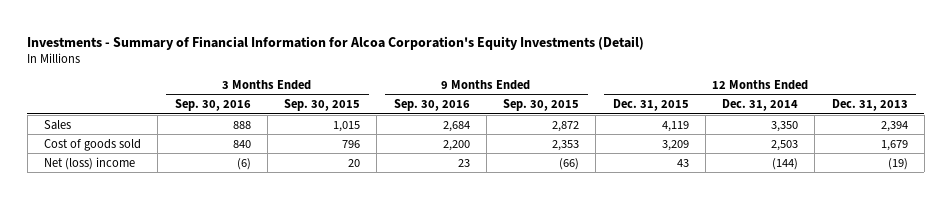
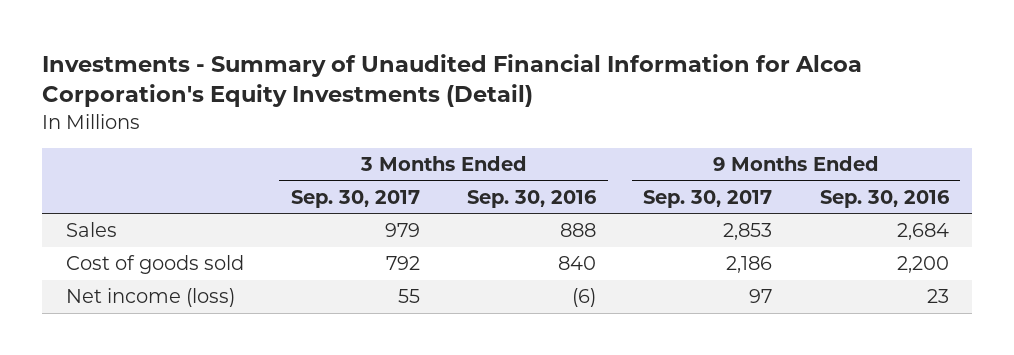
- Investments - Summary of Financial Information for Alcoa Corporation's Equity Investments (Detail)
+ Investments - Summary of Unaudited Financial Information for Alcoa Corporation's Equity Investments (Detail)
- | 3 Months Ended Sep. 30, 2016 | 3 Months Ended Sep. 30, 2015 | 9 Months Ended Sep. 30, 2016 | 9 Months Ended Sep. 30, 2015 | 12 Months Ended Dec. 31, 2015 | 12 Months Ended Dec. 31, 2014 | 12 Months Ended Dec. 31, 2013
+ | 3 Months Ended Sep. 30, 2017 | 3 Months Ended Sep. 30, 2016 | 9 Months Ended Sep. 30, 2017 | 9 Months Ended Sep. 30, 2016
- Net (loss) income | (6) | 20 | 23 | (66) | 43 | (144) | (19)
+ Net income (loss) | 55 | (6) | 97 | 23

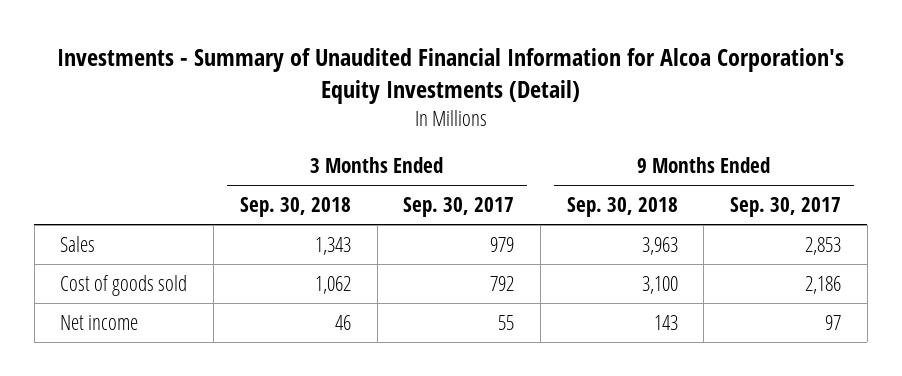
- | 3 Months Ended Sep. 30, 2017 | 3 Months Ended Sep. 30, 2016 | 9 Months Ended Sep. 30, 2017 | 9 Months Ended Sep. 30, 2016
+ | 3 Months Ended Sep. 30, 2018 | 3 Months Ended Sep. 30, 2017 | 9 Months Ended Sep. 30, 2018 | 9 Months Ended Sep. 30, 2017
- Net income (loss) | 55 | (6) | 97 | 23
+ Net income | 46 | 55 | 143 | 97

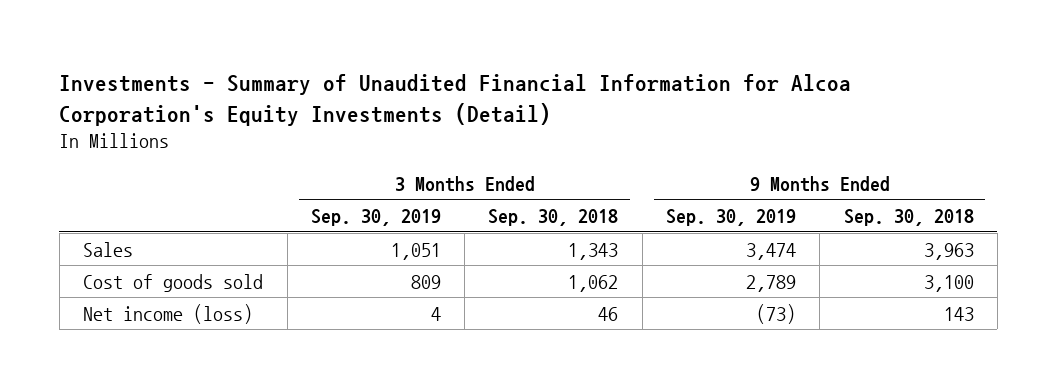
- | 3 Months Ended Sep. 30, 2018 | 3 Months Ended Sep. 30, 2017 | 9 Months Ended Sep. 30, 2018 | 9 Months Ended Sep. 30, 2017
+ | 3 Months Ended Sep. 30, 2019 | 3 Months Ended Sep. 30, 2018 | 9 Months Ended Sep. 30, 2019 | 9 Months Ended Sep. 30, 2018
- Net income | 46 | 55 | 143 | 97
+ Net income (loss) | 4 | 46 | (73) | 143

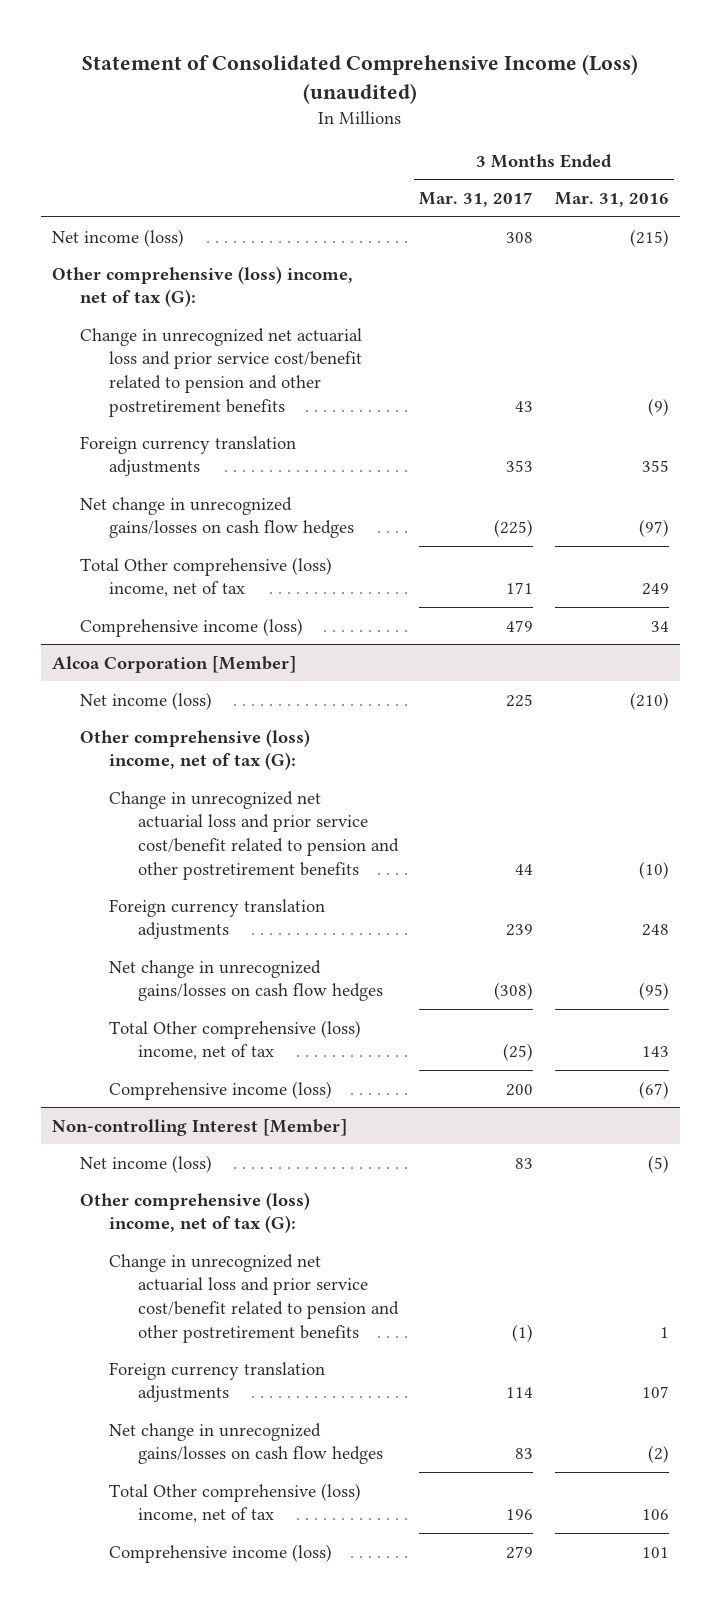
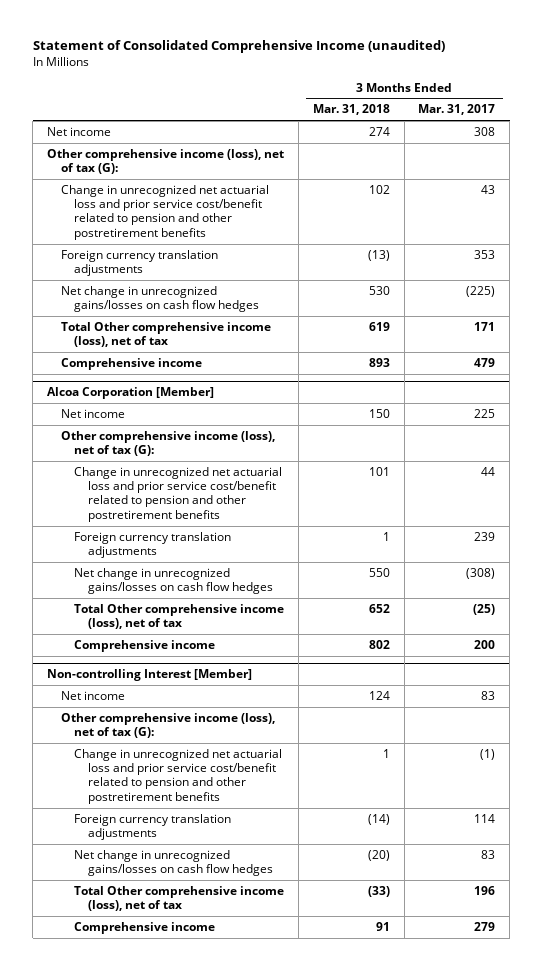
- Statement of Consolidated Comprehensive Income (Loss) (unaudited)
+ Statement of Consolidated Comprehensive Income (unaudited)
- | 3 Months Ended Mar. 31, 2017 | 3 Months Ended Mar. 31, 2016
+ | 3 Months Ended Mar. 31, 2018 | 3 Months Ended Mar. 31, 2017
- Net income (loss) | 308 | (215)
- Other comprehensive (loss) income, net of tax (G):
+ Net income | 274 | 308
+ Other comprehensive income (loss), net of tax (G):
- Total Other comprehensive (loss) income, net of tax | 171 | 249
- Comprehensive income (loss) | 479 | 34
+ Total Other comprehensive income (loss), net of tax | 619 | 171
+ Comprehensive income | 893 | 479
@ Alcoa Corporation [Member]
- Net income (loss) | 225 | (210)
- Other comprehensive (loss) income, net of tax (G):
+ Net income | 150 | 225
+ Other comprehensive income (loss), net of tax (G):
- Total Other comprehensive (loss) income, net of tax | (25) | 143
- Comprehensive income (loss) | 200 | (67)
+ Total Other comprehensive income (loss), net of tax | 652 | (25)
+ Comprehensive income | 802 | 200
@ Non-controlling Interest [Member]
- Net income (loss) | 83 | (5)
- Other comprehensive (loss) income, net of tax (G):
+ Net income | 124 | 83
+ Other comprehensive income (loss), net of tax (G):
- Total Other comprehensive (loss) income, net of tax | 196 | 106
- Comprehensive income (loss) | 279 | 101
+ Total Other comprehensive income (loss), net of tax | (33) | 196
+ Comprehensive income | 91 | 279

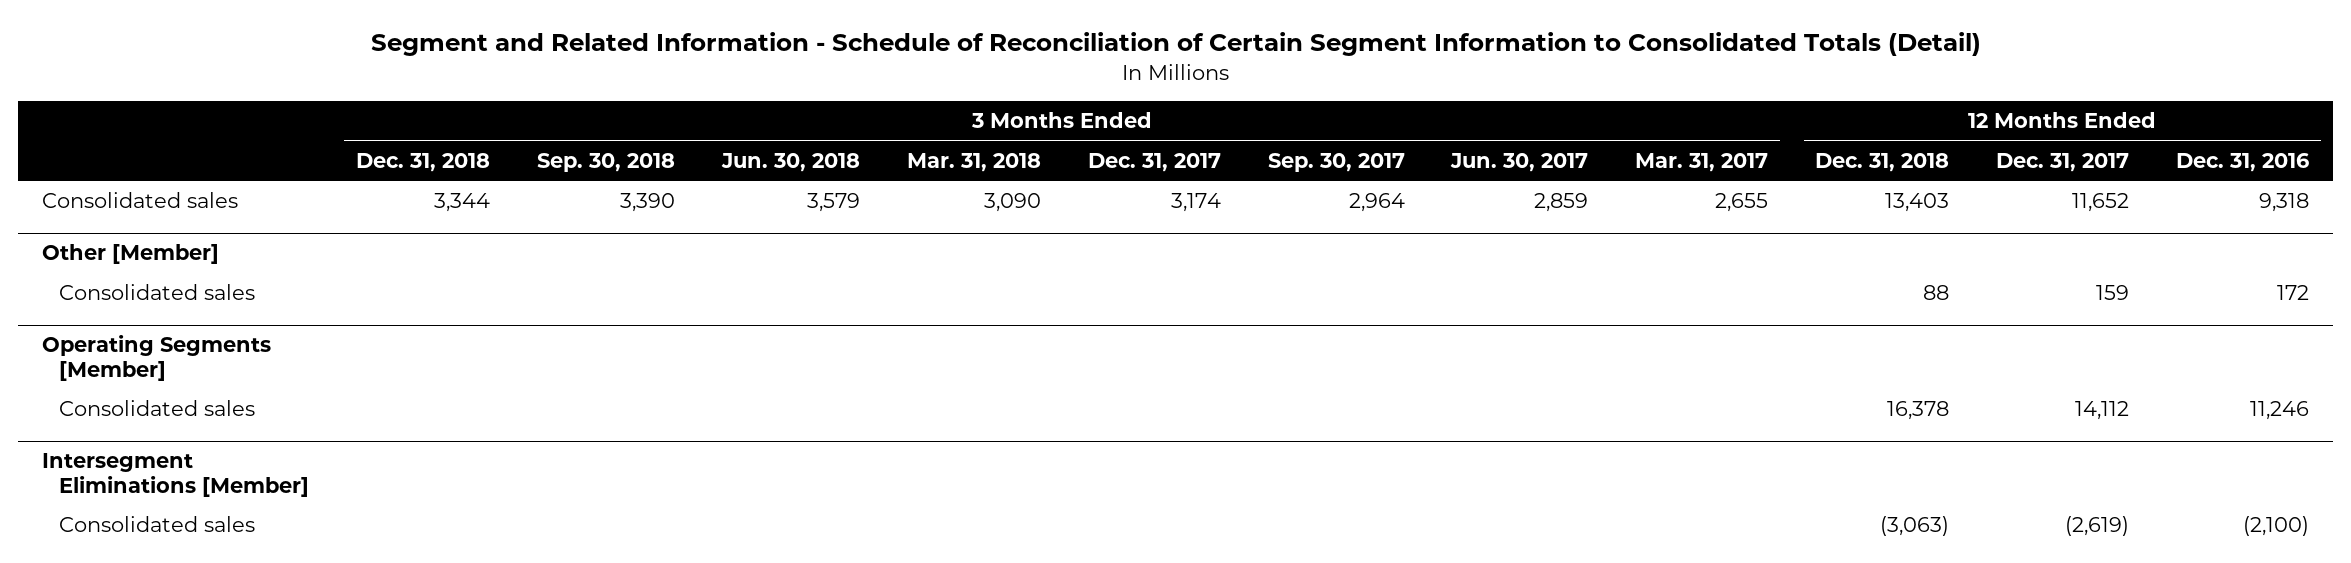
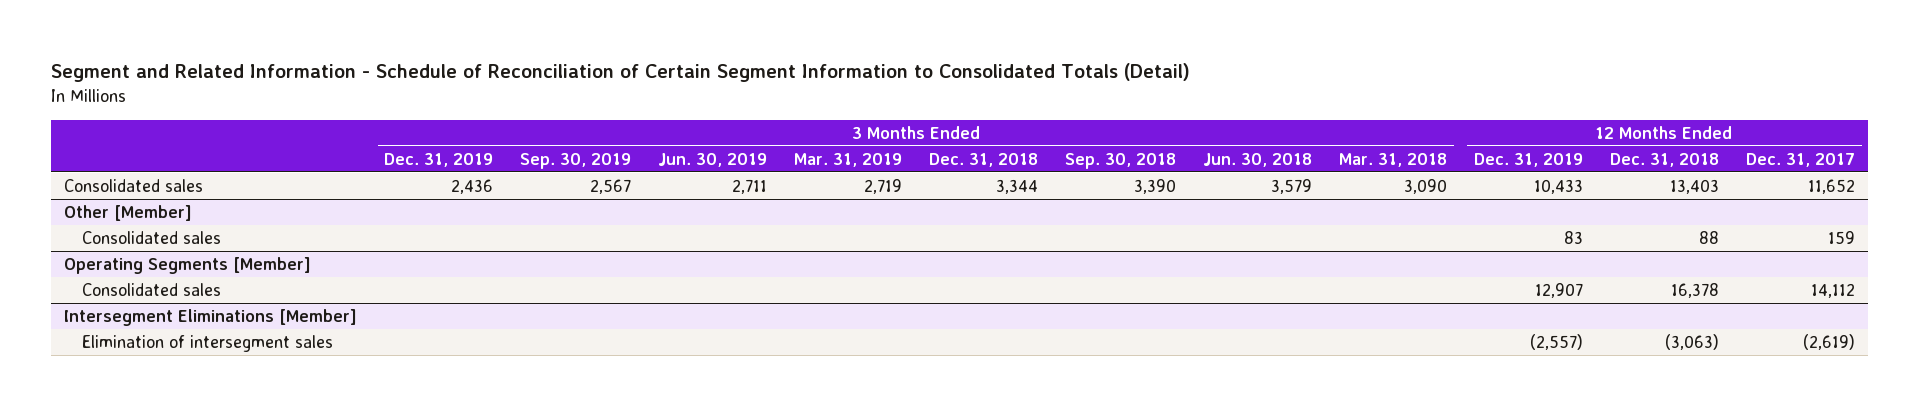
- | 3 Months Ended Dec. 31, 2018 | 3 Months Ended Sep. 30, 2018 | 3 Months Ended Jun. 30, 2018 | 3 Months Ended Mar. 31, 2018 | 3 Months Ended Dec. 31, 2017 | 3 Months Ended Sep. 30, 2017 | 3 Months Ended Jun. 30, 2017 | 3 Months Ended Mar. 31, 2017 | 12 Months Ended Dec. 31, 2018 | 12 Months Ended Dec. 31, 2017 | 12 Months Ended Dec. 31, 2016
+ | 3 Months Ended Dec. 31, 2019 | 3 Months Ended Sep. 30, 2019 | 3 Months Ended Jun. 30, 2019 | 3 Months Ended Mar. 31, 2019 | 3 Months Ended Dec. 31, 2018 | 3 Months Ended Sep. 30, 2018 | 3 Months Ended Jun. 30, 2018 | 3 Months Ended Mar. 31, 2018 | 12 Months Ended Dec. 31, 2019 | 12 Months Ended Dec. 31, 2018 | 12 Months Ended Dec. 31, 2017
@ Intersegment Eliminations [Member]
- Consolidated sales | | | | | | | | | (3,063) | (2,619) | (2,100)
+ Elimination of intersegment sales | | | | | | | | | (2,557) | (3,063) | (2,619)

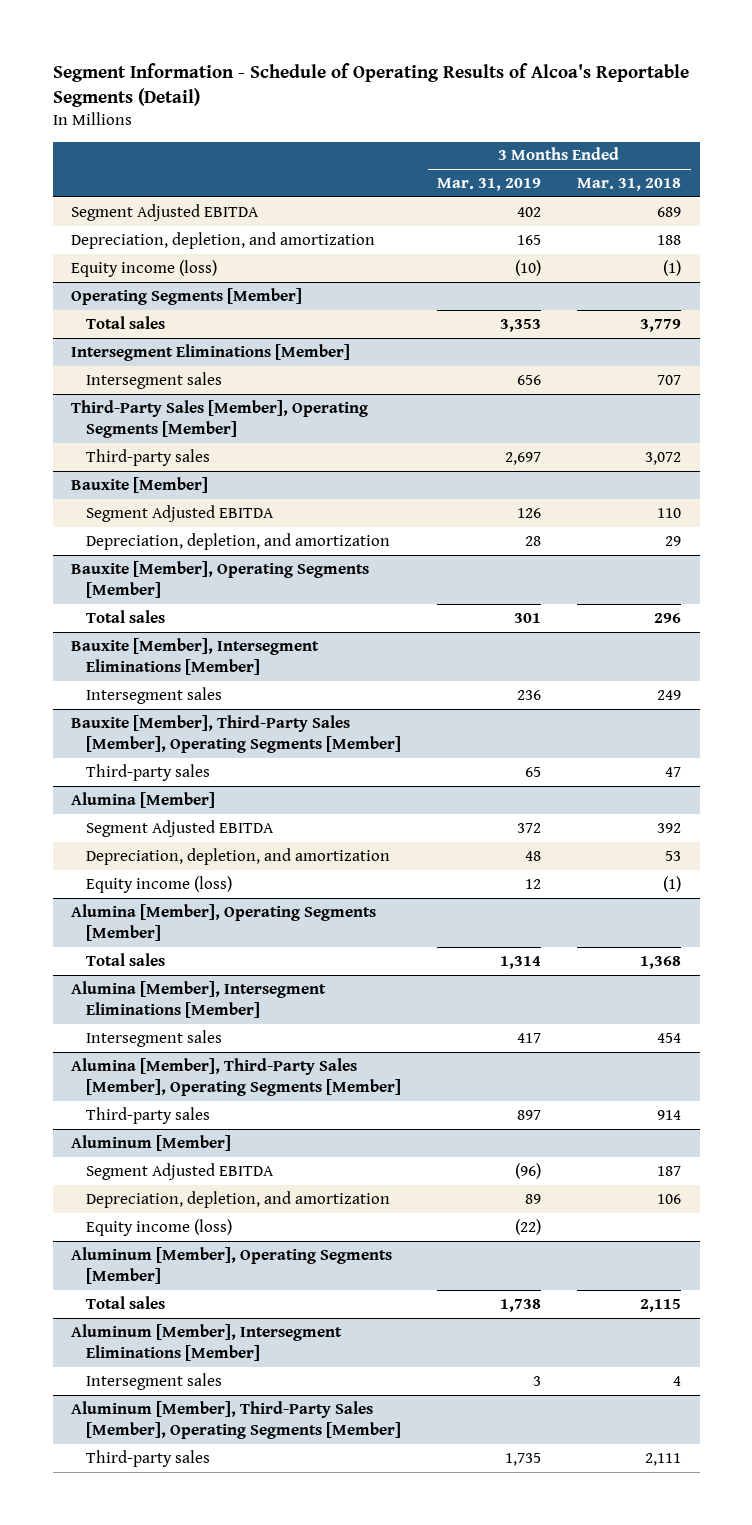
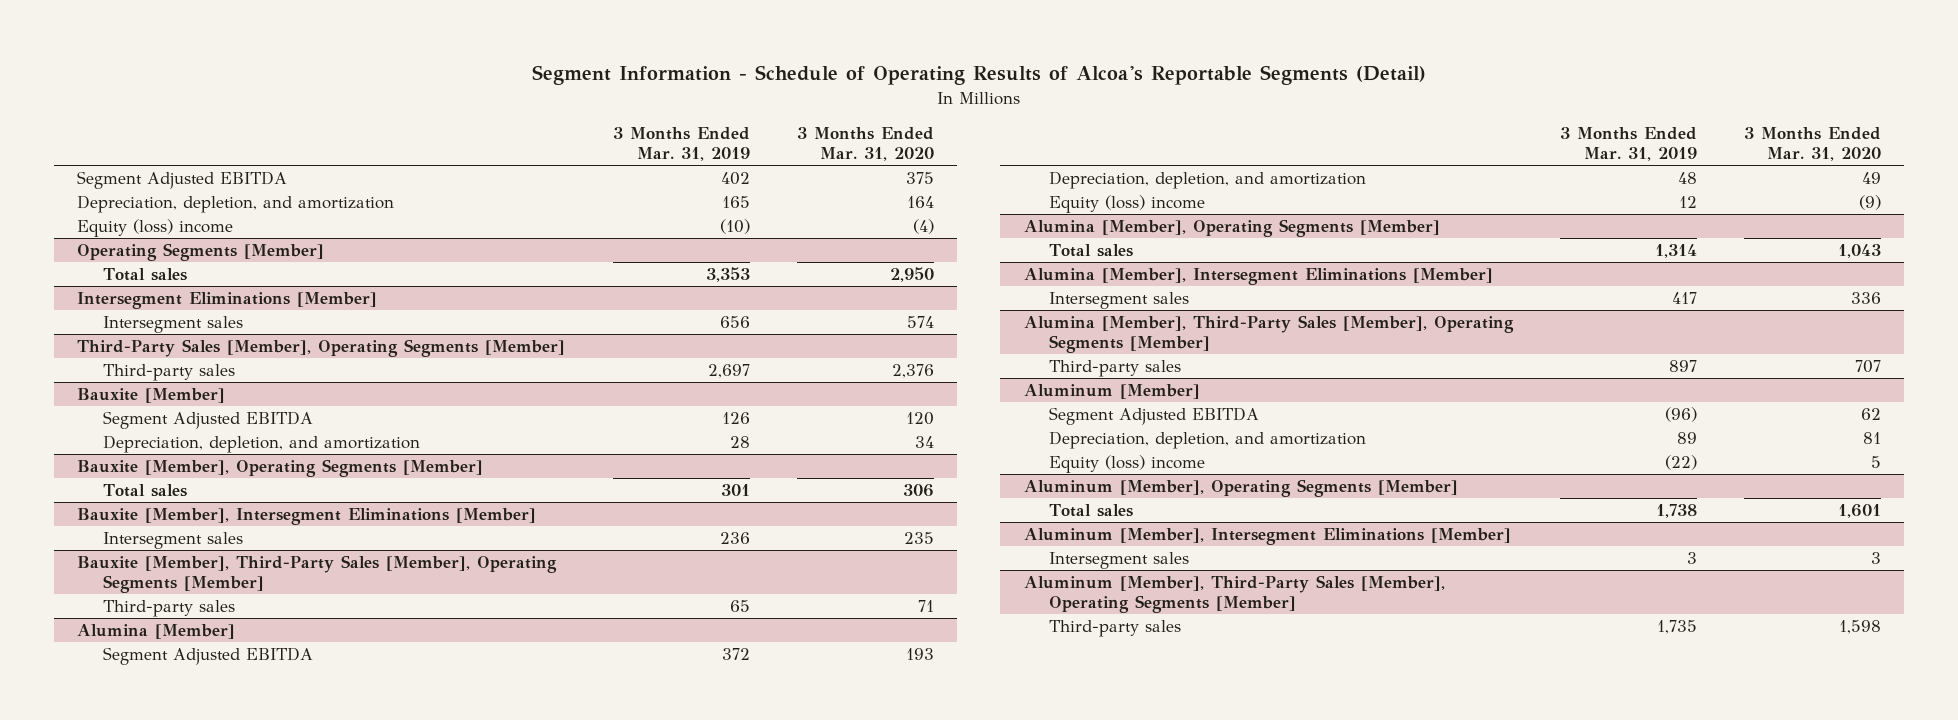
- | 3 Months Ended Mar. 31, 2019 | 3 Months Ended Mar. 31, 2018
+ | 3 Months Ended Mar. 31, 2019 | 3 Months Ended Mar. 31, 2020
- Equity income (loss) | (10) | (1)
+ Equity (loss) income | (10) | (4)
@ Alumina [Member]
- Equity income (loss) | 12 | (1)
+ Equity (loss) income | 12 | (9)
@ Aluminum [Member]
- Equity income (loss) | (22) |
+ Equity (loss) income | (22) | 5

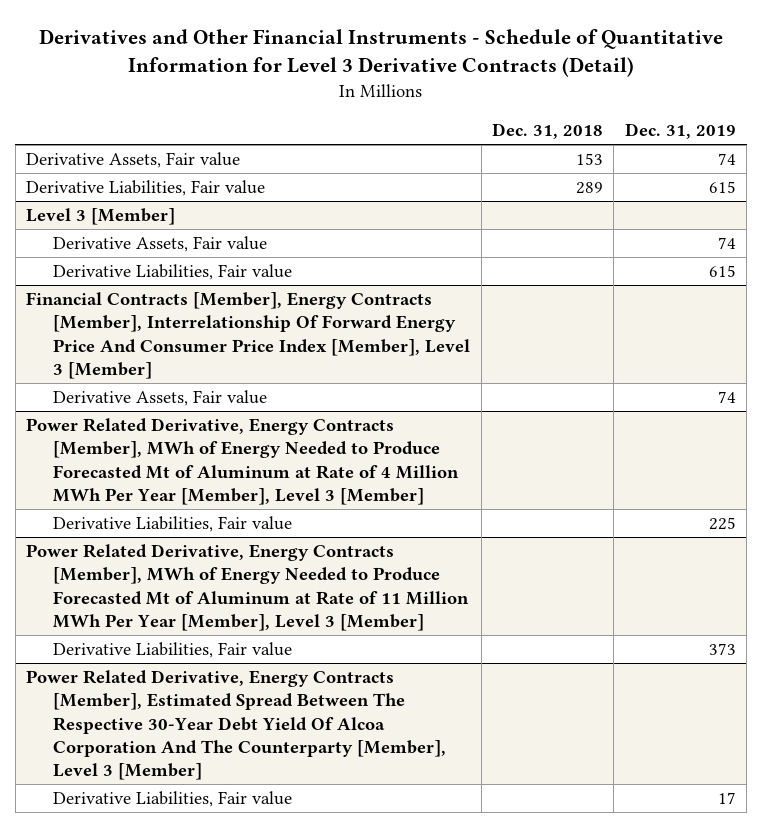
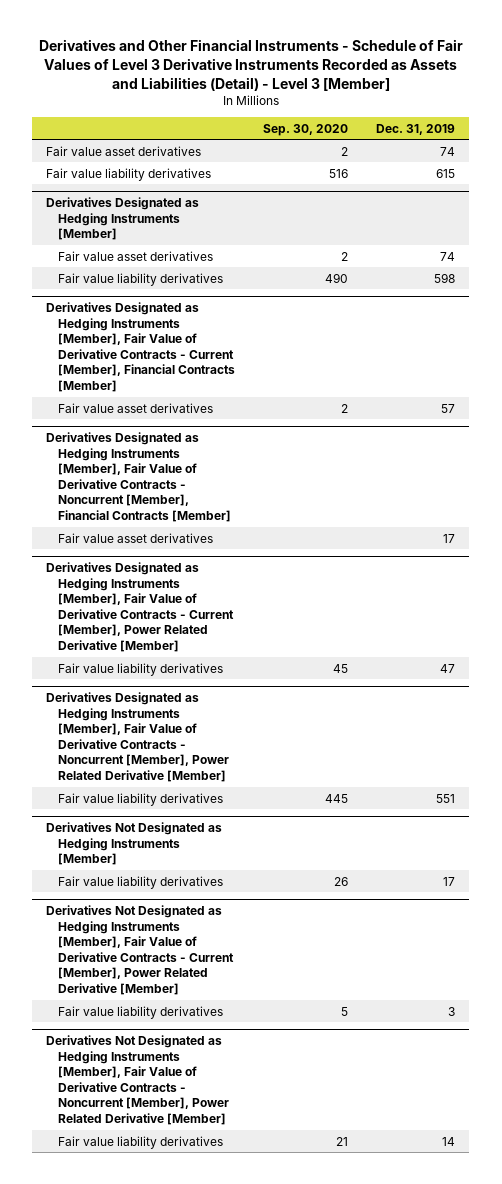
- Derivatives and Other Financial Instruments - Schedule of Quantitative Information for Level 3 Derivative Contracts (Detail)
+ Derivatives and Other Financial Instruments - Schedule of Fair Values of Level 3 Derivative Instruments Recorded as Assets and Liabilities (Detail) - Level 3 [Member]
- | Dec. 31, 2018 | Dec. 31, 2019
+ | Sep. 30, 2020 | Dec. 31, 2019
- Derivative Assets, Fair value | 153 | 74
- Derivative Liabilities, Fair value | 289 | 615
- Level 3 [Member]
- Derivative Assets, Fair value | | 74
- Derivative Liabilities, Fair value | | 615
- Financial Contracts [Member], Energy Contracts [Member], Interrelationship Of Forward Energy Price And Consumer Price Index [Member], Level 3 [Member]
- Derivative Assets, Fair value | | 74
- Power Related Derivative, Energy Contracts [Member], MWh of Energy Needed to Produce Forecasted Mt of Aluminum at Rate of 4 Million MWh Per Year [Member], Level 3 [Member]
- Derivative Liabilities, Fair value | | 225
- Power Related Derivative, Energy Contracts [Member], MWh of Energy Needed to Produce Forecasted Mt of Aluminum at Rate of 11 Million MWh Per Year [Member], Level 3 [Member]
- Derivative Liabilities, Fair value | | 373
- Power Related Derivative, Energy Contracts [Member], Estimated Spread Between The Respective 30-Year Debt Yield Of Alcoa Corporation And The Counterparty [Member], Level 3 [Member]
- Derivative Liabilities, Fair value | | 17
+ Fair value asset derivatives | 2 | 74
+ Fair value liability derivatives | 516 | 615
+ Derivatives Designated as Hedging Instruments [Member]
+ Fair value asset derivatives | 2 | 74
+ Fair value liability derivatives | 490 | 598
+ Derivatives Designated as Hedging Instruments [Member], Fair Value of Derivative Contracts - Current [Member], Financial Contracts [Member]
+ Fair value asset derivatives | 2 | 57
+ Derivatives Designated as Hedging Instruments [Member], Fair Value of Derivative Contracts - Noncurrent [Member], Financial Contracts [Member]
+ Fair value asset derivatives | | 17
+ Derivatives Designated as Hedging Instruments [Member], Fair Value of Derivative Contracts - Current [Member], Power Related Derivative [Member]
+ Fair value liability derivatives | 45 | 47
+ Derivatives Designated as Hedging Instruments [Member], Fair Value of Derivative Contracts - Noncurrent [Member], Power Related Derivative [Member]
+ Fair value liability derivatives | 445 | 551
+ Derivatives Not Designated as Hedging Instruments [Member]
+ Fair value liability derivatives | 26 | 17
+ Derivatives Not Designated as Hedging Instruments [Member], Fair Value of Derivative Contracts - Current [Member], Power Related Derivative [Member]
+ Fair value liability derivatives | 5 | 3
+ Derivatives Not Designated as Hedging Instruments [Member], Fair Value of Derivative Contracts - Noncurrent [Member], Power Related Derivative [Member]
+ Fair value liability derivatives | 21 | 14

